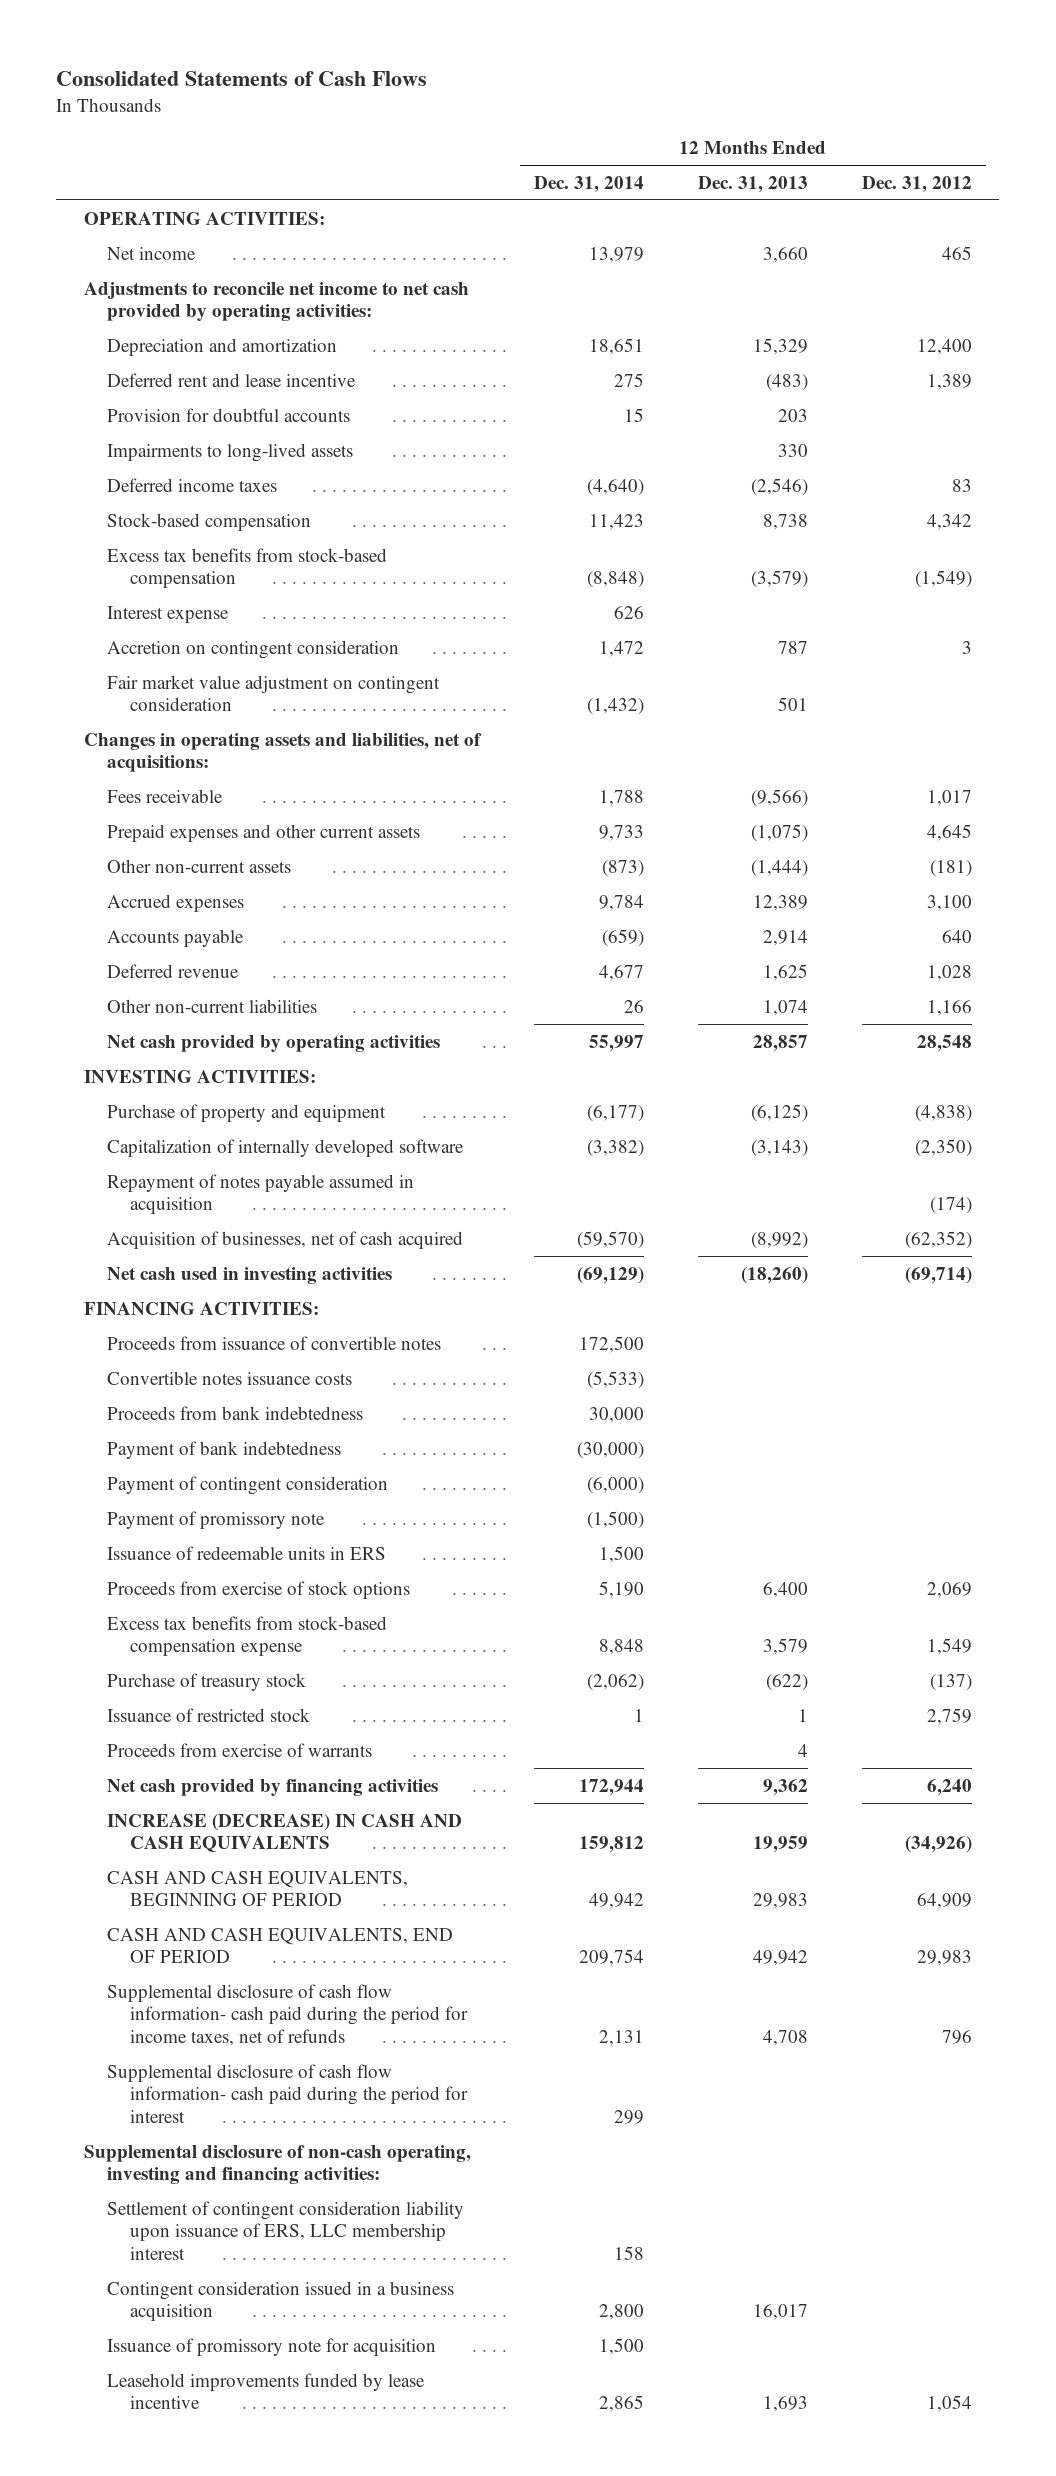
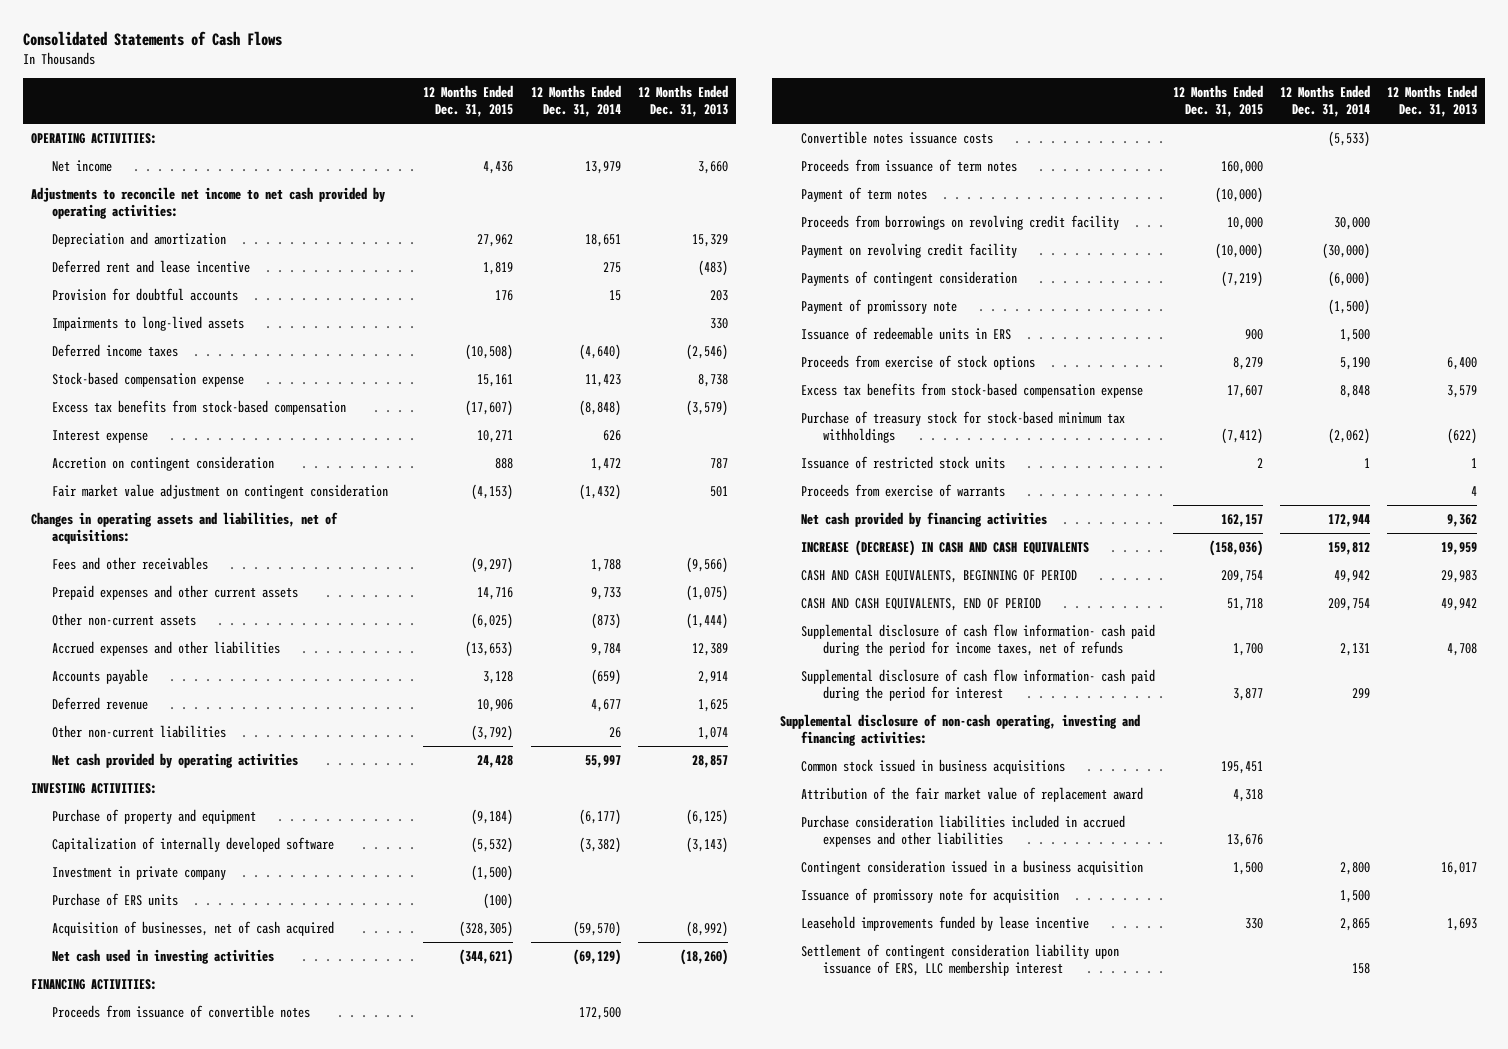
- | 12 Months Ended Dec. 31, 2014 | 12 Months Ended Dec. 31, 2013 | 12 Months Ended Dec. 31, 2012
+ | 12 Months Ended Dec. 31, 2015 | 12 Months Ended Dec. 31, 2014 | 12 Months Ended Dec. 31, 2013
- Stock-based compensation | 11,423 | 8,738 | 4,342
+ Stock-based compensation expense | 15,161 | 11,423 | 8,738
- Fees receivable | 1,788 | (9,566) | 1,017
+ Fees and other receivables | (9,297) | 1,788 | (9,566)
- Accrued expenses | 9,784 | 12,389 | 3,100
+ Accrued expenses and other liabilities | (13,653) | 9,784 | 12,389
- Repayment of notes payable assumed in acquisition | | | (174)
+ Investment in private company | (1,500) | |
+ Purchase of ERS units | (100) | |
- Proceeds from bank indebtedness | 30,000 | |
- Payment of bank indebtedness | (30,000) | |
- Payment of contingent consideration | (6,000) | |
+ Proceeds from issuance of term notes | 160,000 | |
+ Payment of term notes | (10,000) | |
+ Proceeds from borrowings on revolving credit facility | 10,000 | 30,000 |
+ Payment on revolving credit facility | (10,000) | (30,000) |
+ Payments of contingent consideration | (7,219) | (6,000) |
- Purchase of treasury stock | (2,062) | (622) | (137)
- Issuance of restricted stock | 1 | 1 | 2,759
+ Purchase of treasury stock for stock-based minimum tax withholdings | (7,412) | (2,062) | (622)
+ Issuance of restricted stock units | 2 | 1 | 1
+ Common stock issued in business acquisitions | 195,451 | |
+ Attribution of the fair market value of replacement award | 4,318 | |
+ Purchase consideration liabilities included in accrued expenses and other liabilities | 13,676 | |
moved down: Settlement of contingent consideration liability upon issuance of ERS, LLC membership interest | | 158 |

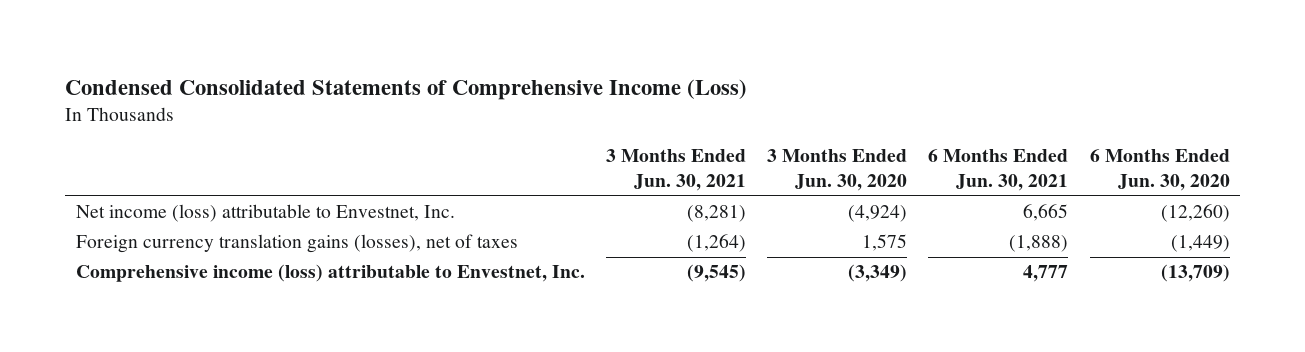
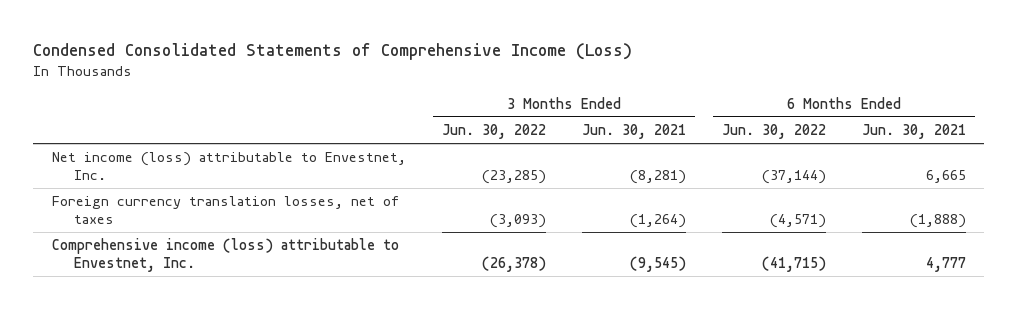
- | 3 Months Ended Jun. 30, 2021 | 3 Months Ended Jun. 30, 2020 | 6 Months Ended Jun. 30, 2021 | 6 Months Ended Jun. 30, 2020
+ | 3 Months Ended Jun. 30, 2022 | 3 Months Ended Jun. 30, 2021 | 6 Months Ended Jun. 30, 2022 | 6 Months Ended Jun. 30, 2021
- Foreign currency translation gains (losses), net of taxes | (1,264) | 1,575 | (1,888) | (1,449)
+ Foreign currency translation losses, net of taxes | (3,093) | (1,264) | (4,571) | (1,888)

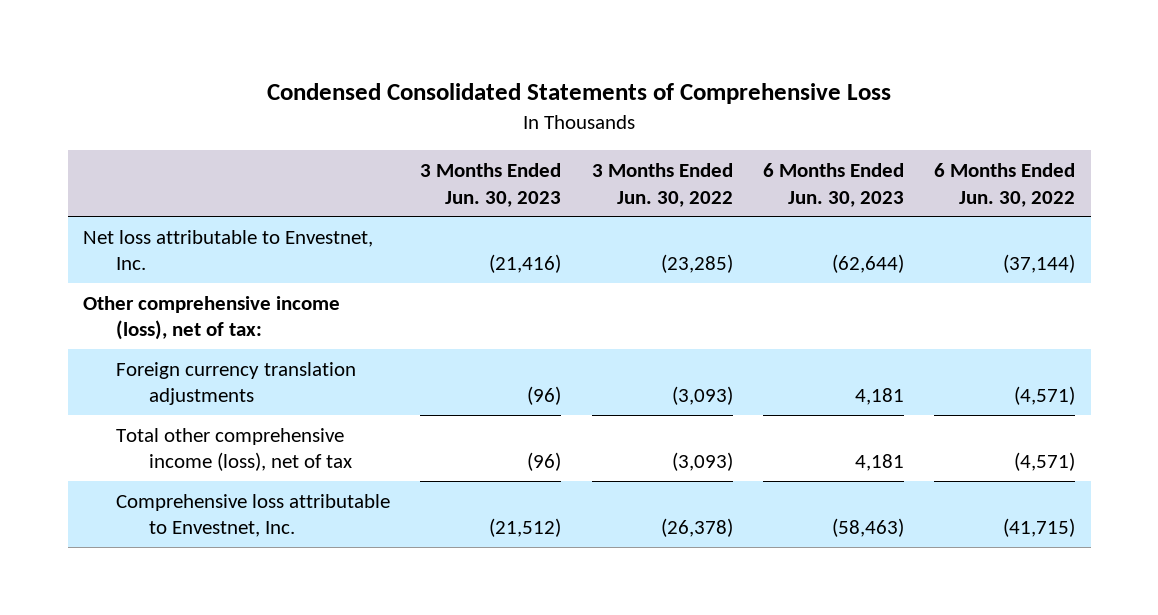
- Condensed Consolidated Statements of Comprehensive Income (Loss)
+ Condensed Consolidated Statements of Comprehensive Loss
- | 3 Months Ended Jun. 30, 2022 | 3 Months Ended Jun. 30, 2021 | 6 Months Ended Jun. 30, 2022 | 6 Months Ended Jun. 30, 2021
+ | 3 Months Ended Jun. 30, 2023 | 3 Months Ended Jun. 30, 2022 | 6 Months Ended Jun. 30, 2023 | 6 Months Ended Jun. 30, 2022
- Net income (loss) attributable to Envestnet, Inc. | (23,285) | (8,281) | (37,144) | 6,665
- Foreign currency translation losses, net of taxes | (3,093) | (1,264) | (4,571) | (1,888)
- Comprehensive income (loss) attributable to Envestnet, Inc. | (26,378) | (9,545) | (41,715) | 4,777
+ Net loss attributable to Envestnet, Inc. | (21,416) | (23,285) | (62,644) | (37,144)
+ Other comprehensive income (loss), net of tax:
+ Foreign currency translation adjustments | (96) | (3,093) | 4,181 | (4,571)
+ Total other comprehensive income (loss), net of tax | (96) | (3,093) | 4,181 | (4,571)
+ Comprehensive loss attributable to Envestnet, Inc. | (21,512) | (26,378) | (58,463) | (41,715)

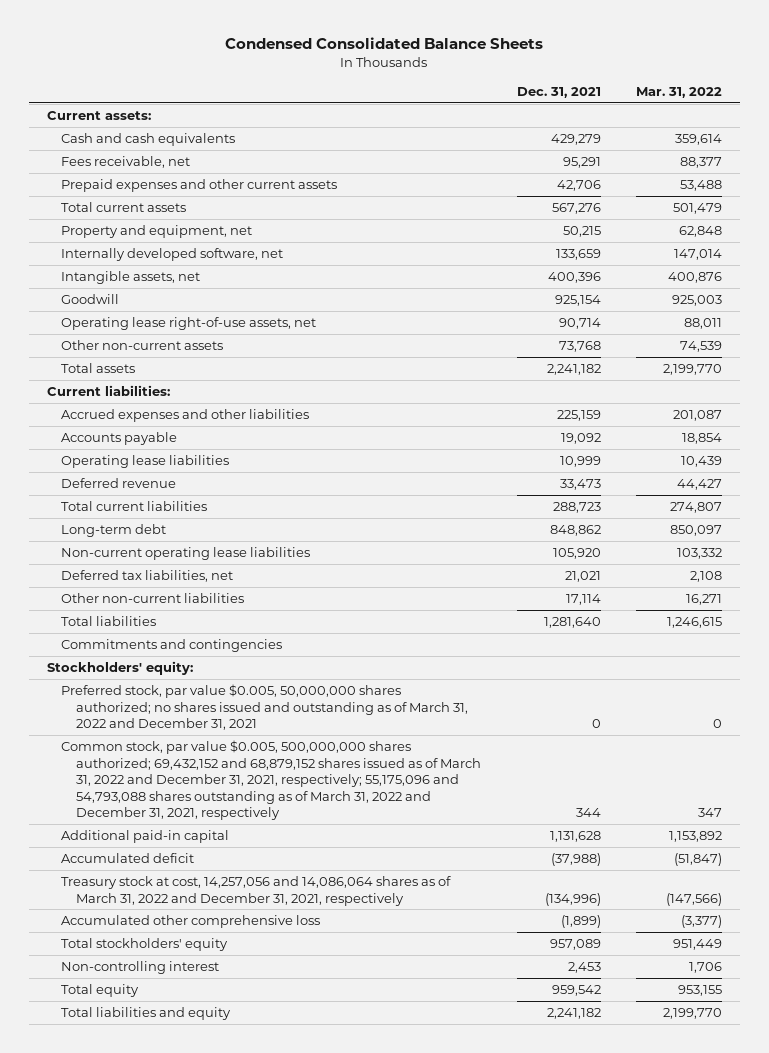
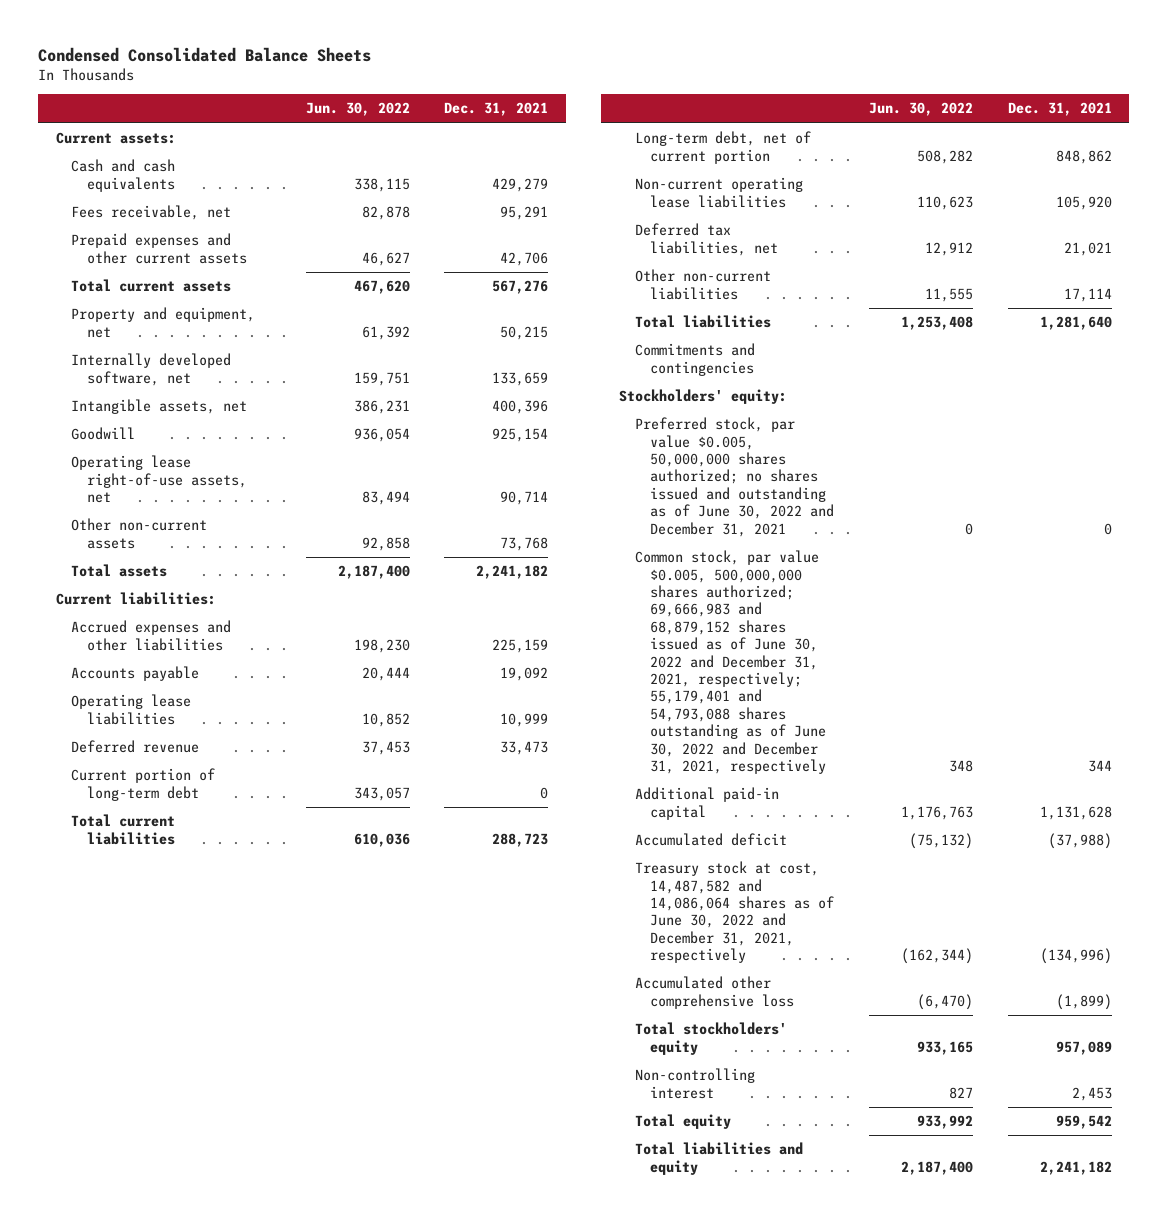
- | Dec. 31, 2021 | Mar. 31, 2022
+ | Jun. 30, 2022 | Dec. 31, 2021
+ Current portion of long-term debt | 343,057 | 0
- Long-term debt | 848,862 | 850,097
+ Long-term debt, net of current portion | 508,282 | 848,862
- Preferred stock, par value $0.005, 50,000,000 shares authorized; no shares issued and outstanding as of March 31, 2022 and December 31, 2021 | 0 | 0
- Common stock, par value $0.005, 500,000,000 shares authorized; 69,432,152 and 68,879,152 shares issued as of March 31, 2022 and December 31, 2021, respectively; 55,175,096 and 54,793,088 shares outstanding as of March 31, 2022 and December 31, 2021, respectively | 344 | 347
+ Preferred stock, par value $0.005, 50,000,000 shares authorized; no shares issued and outstanding as of June 30, 2022 and December 31, 2021 | 0 | 0
+ Common stock, par value $0.005, 500,000,000 shares authorized; 69,666,983 and 68,879,152 shares issued as of June 30, 2022 and December 31, 2021, respectively; 55,179,401 and 54,793,088 shares outstanding as of June 30, 2022 and December 31, 2021, respectively | 348 | 344
- Treasury stock at cost, 14,257,056 and 14,086,064 shares as of March 31, 2022 and December 31, 2021, respectively | (134,996) | (147,566)
+ Treasury stock at cost, 14,487,582 and 14,086,064 shares as of June 30, 2022 and December 31, 2021, respectively | (162,344) | (134,996)

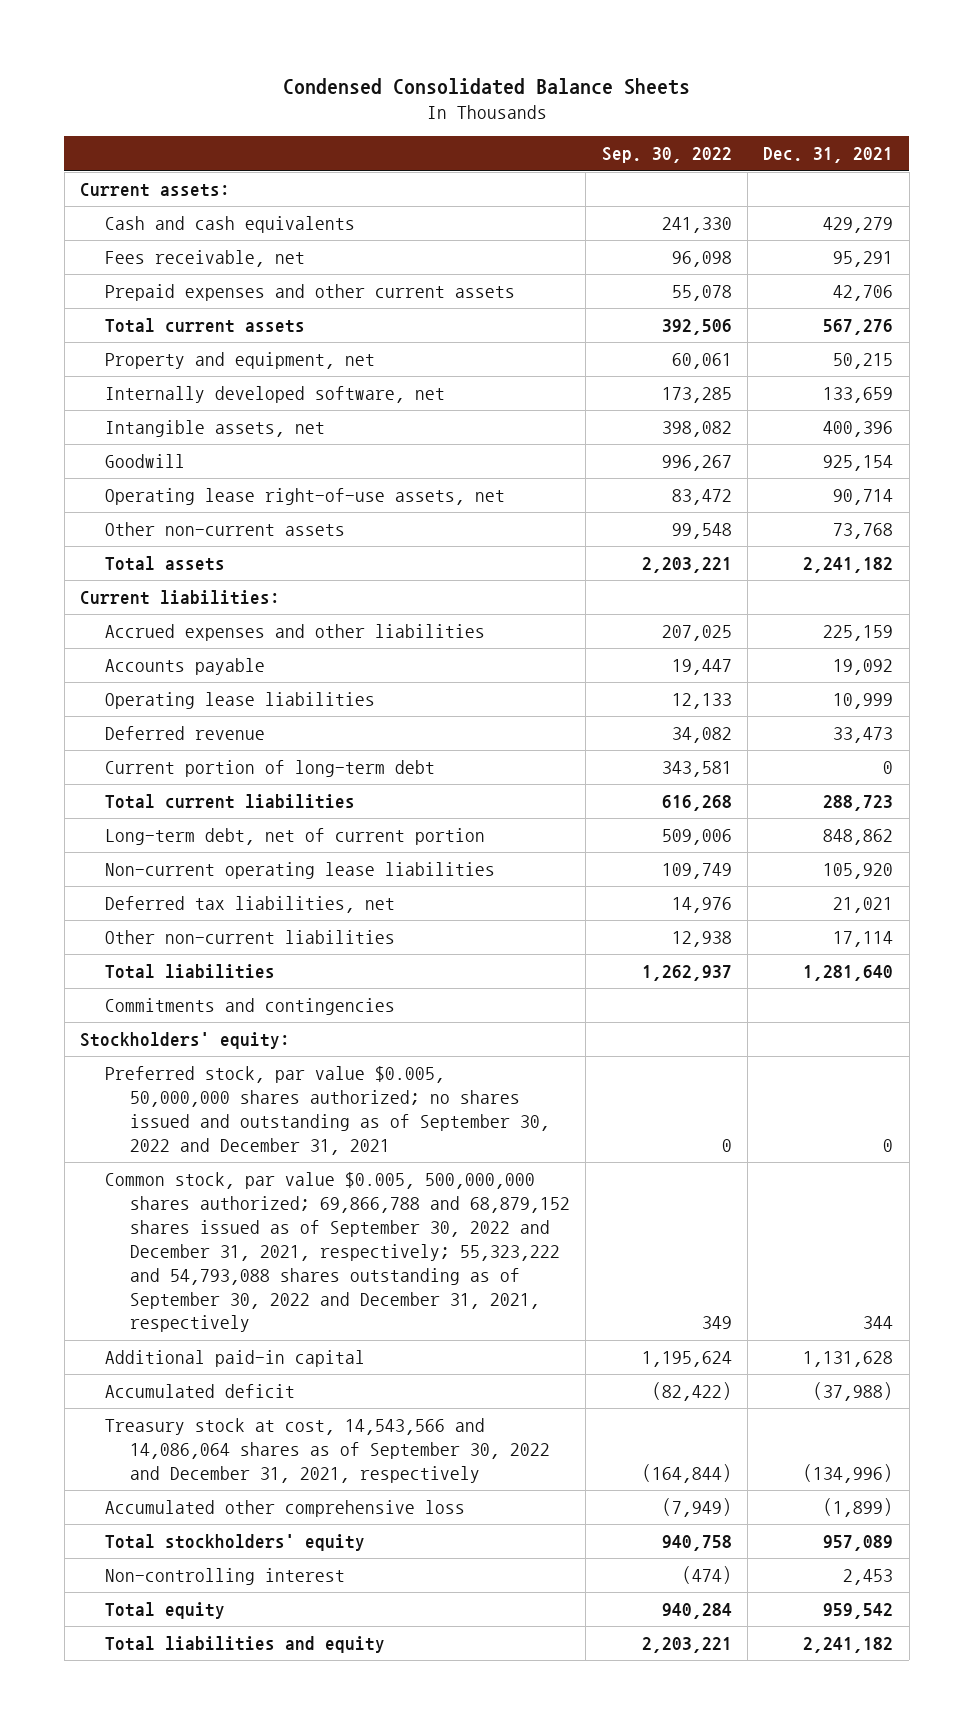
- | Jun. 30, 2022 | Dec. 31, 2021
+ | Sep. 30, 2022 | Dec. 31, 2021
- Preferred stock, par value $0.005, 50,000,000 shares authorized; no shares issued and outstanding as of June 30, 2022 and December 31, 2021 | 0 | 0
- Common stock, par value $0.005, 500,000,000 shares authorized; 69,666,983 and 68,879,152 shares issued as of June 30, 2022 and December 31, 2021, respectively; 55,179,401 and 54,793,088 shares outstanding as of June 30, 2022 and December 31, 2021, respectively | 348 | 344
+ Preferred stock, par value $0.005, 50,000,000 shares authorized; no shares issued and outstanding as of September 30, 2022 and December 31, 2021 | 0 | 0
+ Common stock, par value $0.005, 500,000,000 shares authorized; 69,866,788 and 68,879,152 shares issued as of September 30, 2022 and December 31, 2021, respectively; 55,323,222 and 54,793,088 shares outstanding as of September 30, 2022 and December 31, 2021, respectively | 349 | 344
- Treasury stock at cost, 14,487,582 and 14,086,064 shares as of June 30, 2022 and December 31, 2021, respectively | (162,344) | (134,996)
+ Treasury stock at cost, 14,543,566 and 14,086,064 shares as of September 30, 2022 and December 31, 2021, respectively | (164,844) | (134,996)

